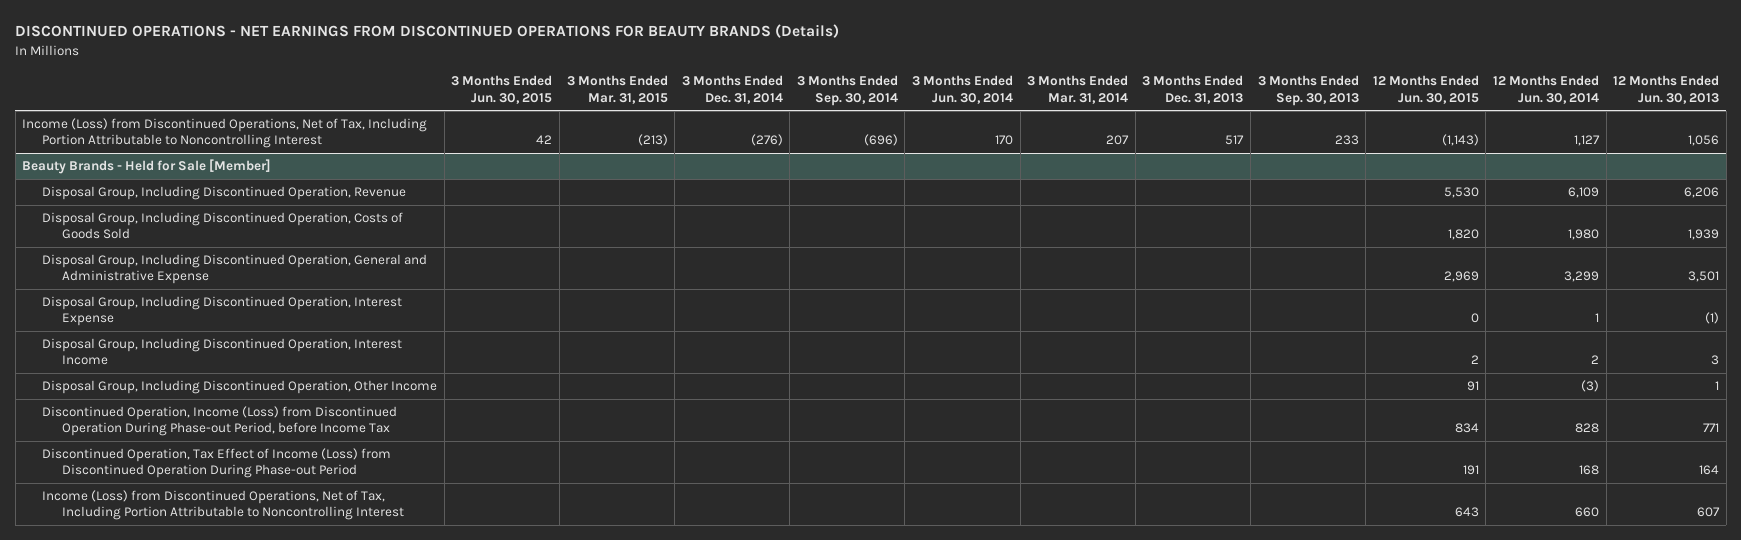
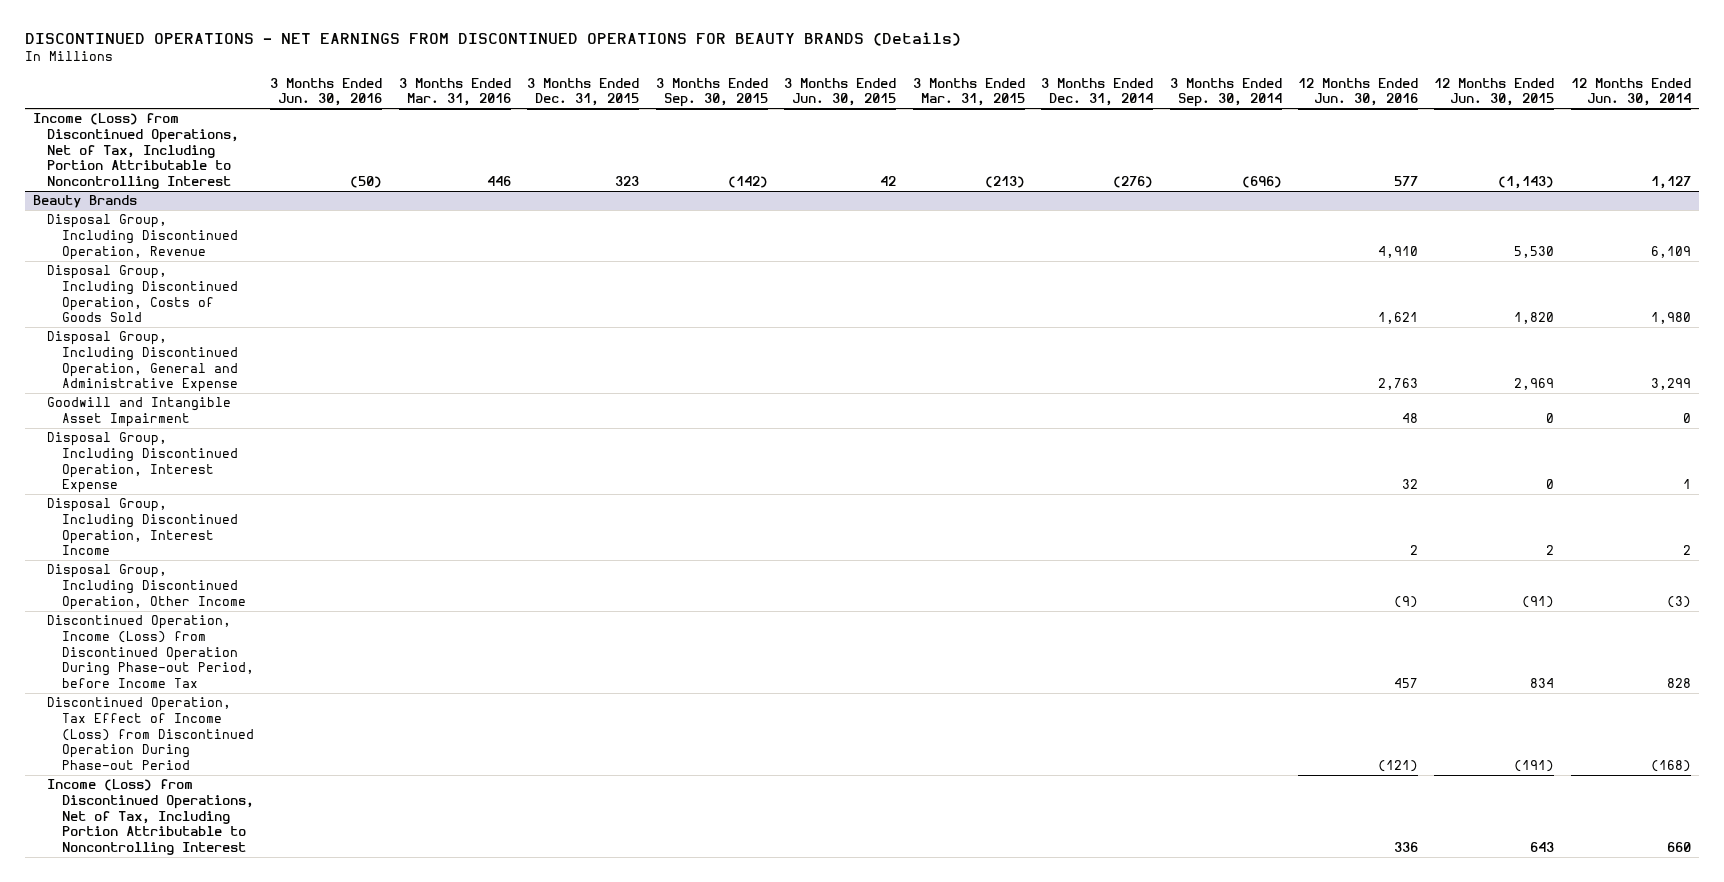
- | 3 Months Ended Jun. 30, 2015 | 3 Months Ended Mar. 31, 2015 | 3 Months Ended Dec. 31, 2014 | 3 Months Ended Sep. 30, 2014 | 3 Months Ended Jun. 30, 2014 | 3 Months Ended Mar. 31, 2014 | 3 Months Ended Dec. 31, 2013 | 3 Months Ended Sep. 30, 2013 | 12 Months Ended Jun. 30, 2015 | 12 Months Ended Jun. 30, 2014 | 12 Months Ended Jun. 30, 2013
+ | 3 Months Ended Jun. 30, 2016 | 3 Months Ended Mar. 31, 2016 | 3 Months Ended Dec. 31, 2015 | 3 Months Ended Sep. 30, 2015 | 3 Months Ended Jun. 30, 2015 | 3 Months Ended Mar. 31, 2015 | 3 Months Ended Dec. 31, 2014 | 3 Months Ended Sep. 30, 2014 | 12 Months Ended Jun. 30, 2016 | 12 Months Ended Jun. 30, 2015 | 12 Months Ended Jun. 30, 2014
- Beauty Brands - Held for Sale [Member]
+ Beauty Brands
+ Goodwill and Intangible Asset Impairment | | | | | | | | | 48 | 0 | 0
- Disposal Group, Including Discontinued Operation, Other Income | | | | | | | | | 91 | (3) | 1
+ Disposal Group, Including Discontinued Operation, Other Income | | | | | | | | | (9) | (91) | (3)
- Discontinued Operation, Tax Effect of Income (Loss) from Discontinued Operation During Phase-out Period | | | | | | | | | 191 | 168 | 164
+ Discontinued Operation, Tax Effect of Income (Loss) from Discontinued Operation During Phase-out Period | | | | | | | | | (121) | (191) | (168)

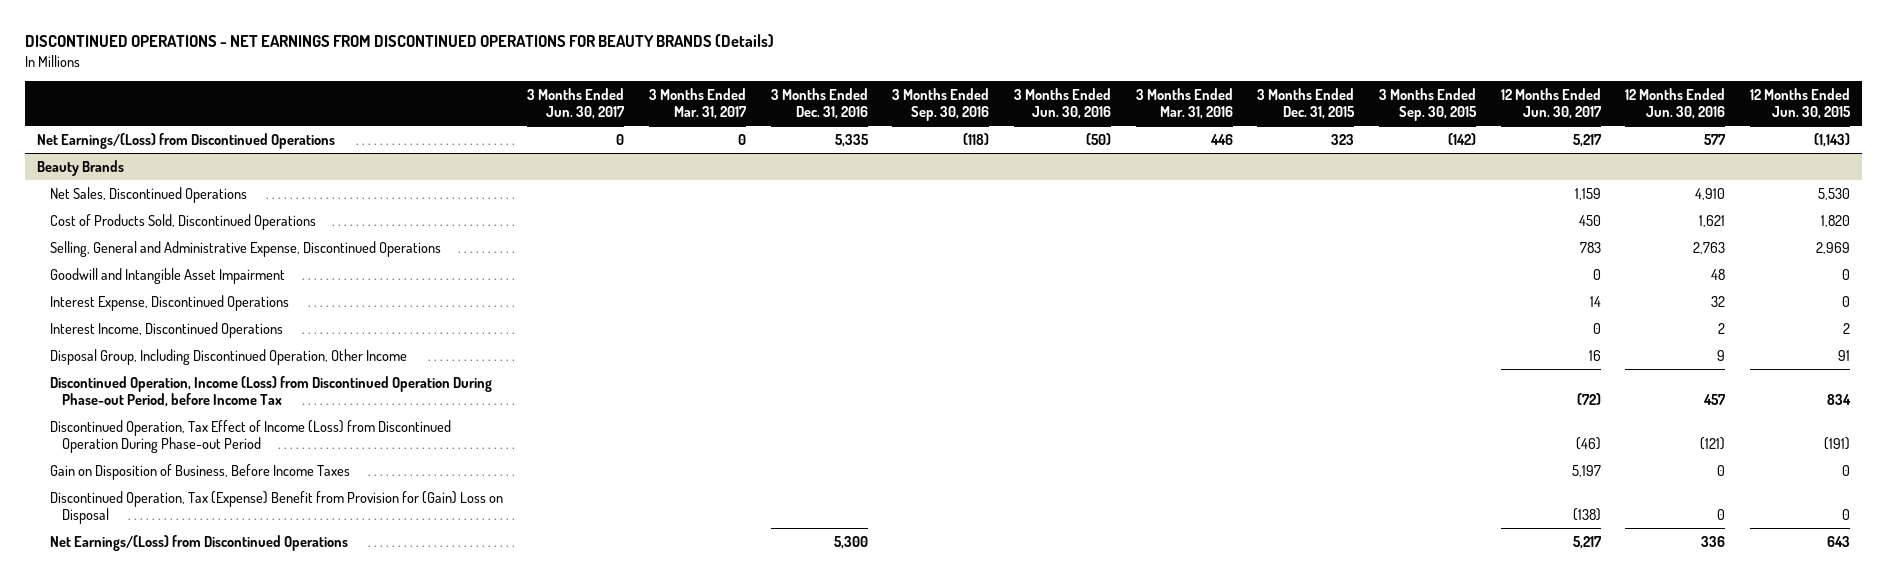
- | 3 Months Ended Jun. 30, 2016 | 3 Months Ended Mar. 31, 2016 | 3 Months Ended Dec. 31, 2015 | 3 Months Ended Sep. 30, 2015 | 3 Months Ended Jun. 30, 2015 | 3 Months Ended Mar. 31, 2015 | 3 Months Ended Dec. 31, 2014 | 3 Months Ended Sep. 30, 2014 | 12 Months Ended Jun. 30, 2016 | 12 Months Ended Jun. 30, 2015 | 12 Months Ended Jun. 30, 2014
+ | 3 Months Ended Jun. 30, 2017 | 3 Months Ended Mar. 31, 2017 | 3 Months Ended Dec. 31, 2016 | 3 Months Ended Sep. 30, 2016 | 3 Months Ended Jun. 30, 2016 | 3 Months Ended Mar. 31, 2016 | 3 Months Ended Dec. 31, 2015 | 3 Months Ended Sep. 30, 2015 | 12 Months Ended Jun. 30, 2017 | 12 Months Ended Jun. 30, 2016 | 12 Months Ended Jun. 30, 2015
- Income (Loss) from Discontinued Operations, Net of Tax, Including Portion Attributable to Noncontrolling Interest | (50) | 446 | 323 | (142) | 42 | (213) | (276) | (696) | 577 | (1,143) | 1,127
+ Net Earnings/(Loss) from Discontinued Operations | 0 | 0 | 5,335 | (118) | (50) | 446 | 323 | (142) | 5,217 | 577 | (1,143)
@ Beauty Brands
- Disposal Group, Including Discontinued Operation, Revenue | | | | | | | | | 4,910 | 5,530 | 6,109
- Disposal Group, Including Discontinued Operation, Costs of Goods Sold | | | | | | | | | 1,621 | 1,820 | 1,980
- Disposal Group, Including Discontinued Operation, General and Administrative Expense | | | | | | | | | 2,763 | 2,969 | 3,299
+ Net Sales, Discontinued Operations | | | | | | | | | 1,159 | 4,910 | 5,530
+ Cost of Products Sold, Discontinued Operations | | | | | | | | | 450 | 1,621 | 1,820
+ Selling, General and Administrative Expense, Discontinued Operations | | | | | | | | | 783 | 2,763 | 2,969
- Disposal Group, Including Discontinued Operation, Interest Expense | | | | | | | | | 32 | 0 | 1
- Disposal Group, Including Discontinued Operation, Interest Income | | | | | | | | | 2 | 2 | 2
- Disposal Group, Including Discontinued Operation, Other Income | | | | | | | | | (9) | (91) | (3)
+ Interest Expense, Discontinued Operations | | | | | | | | | 14 | 32 | 0
+ Interest Income, Discontinued Operations | | | | | | | | | 0 | 2 | 2
+ Disposal Group, Including Discontinued Operation, Other Income | | | | | | | | | 16 | 9 | 91
- Income (Loss) from Discontinued Operations, Net of Tax, Including Portion Attributable to Noncontrolling Interest | | | | | | | | | 336 | 643 | 660
+ Gain on Disposition of Business, Before Income Taxes | | | | | | | | | 5,197 | 0 | 0
+ Discontinued Operation, Tax (Expense) Benefit from Provision for (Gain) Loss on Disposal | | | | | | | | | (138) | 0 | 0
+ Net Earnings/(Loss) from Discontinued Operations | | | 5,300 | | | | | | 5,217 | 336 | 643

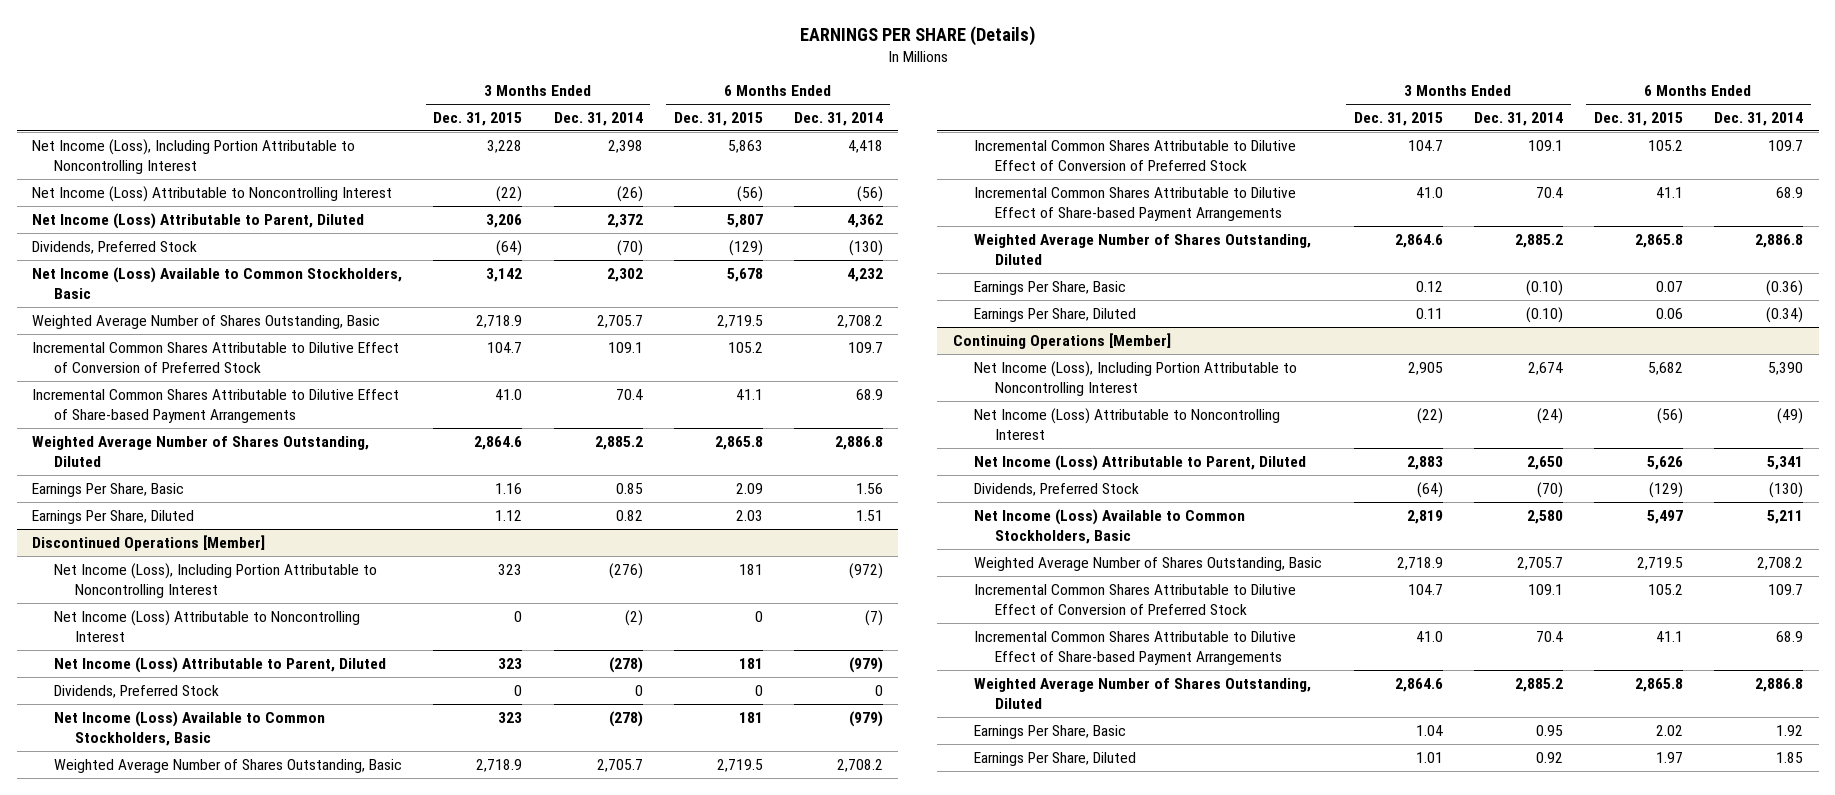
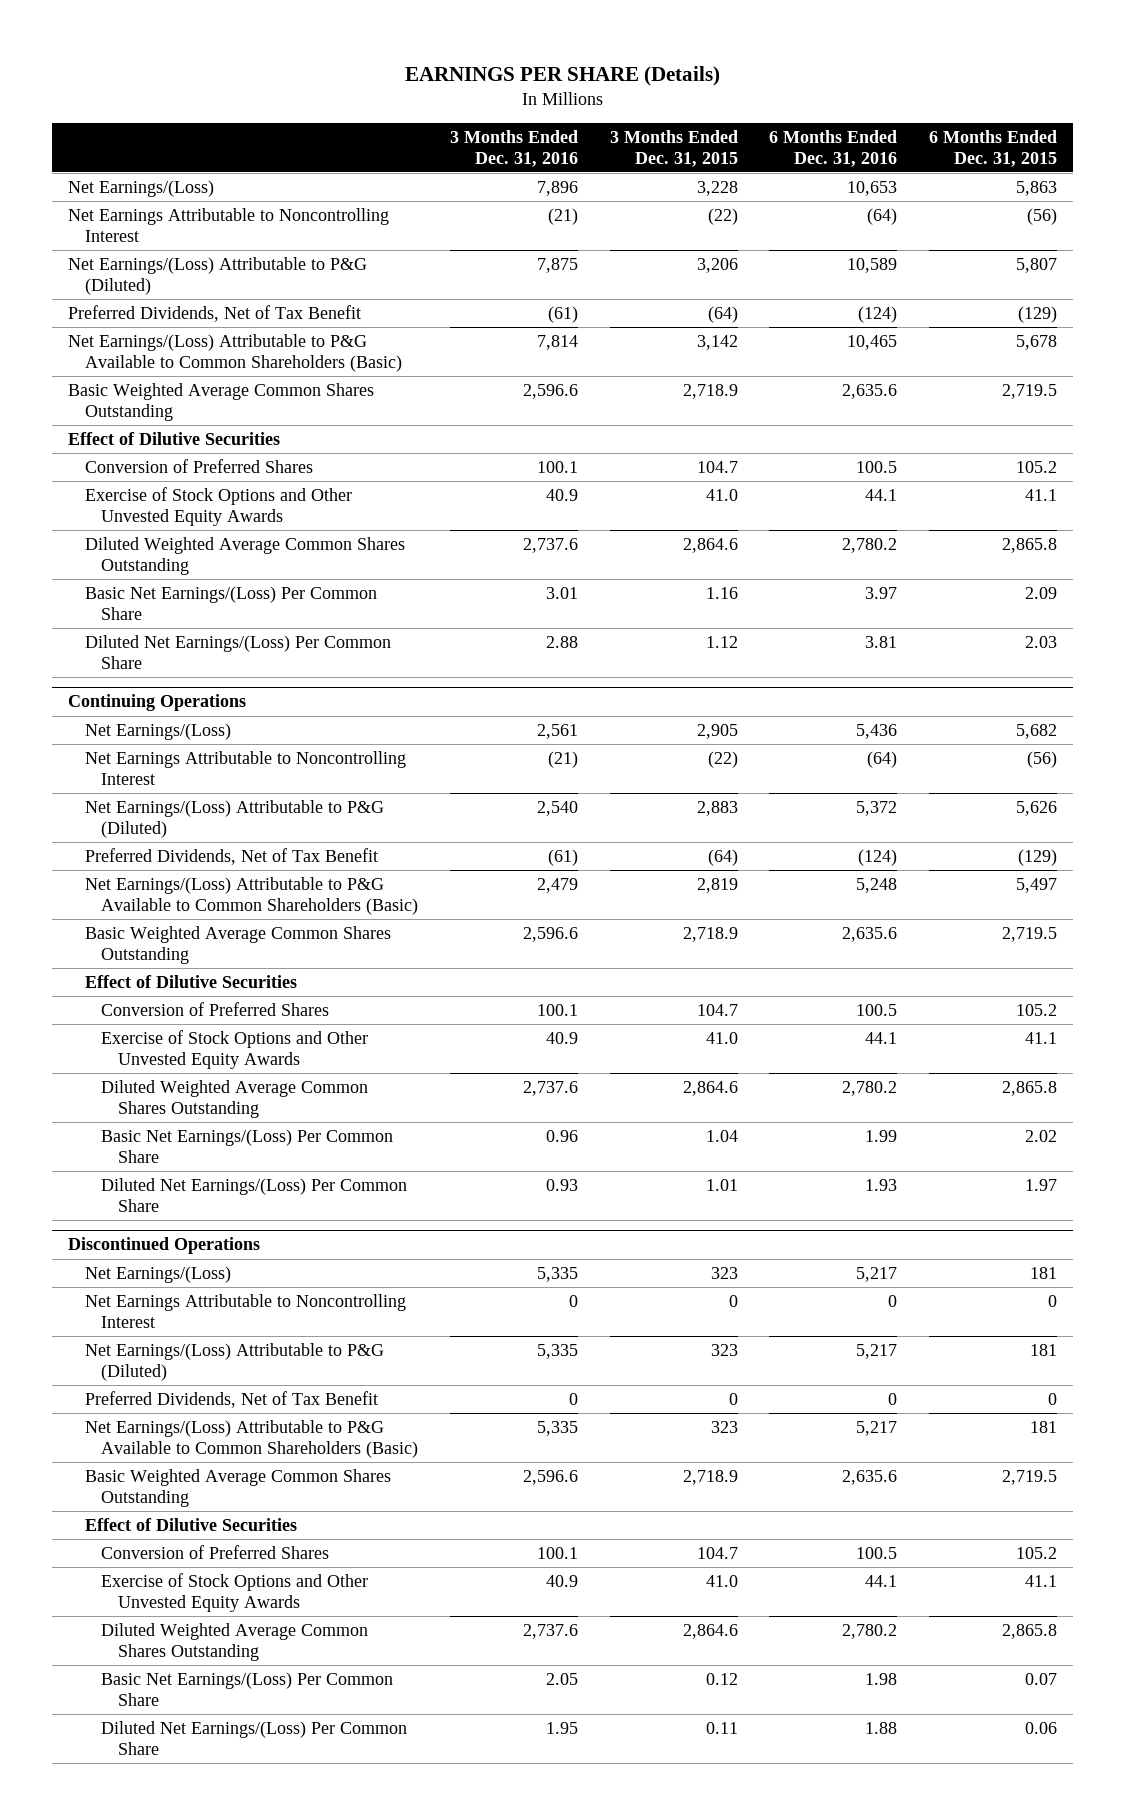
- | 3 Months Ended Dec. 31, 2015 | 3 Months Ended Dec. 31, 2014 | 6 Months Ended Dec. 31, 2015 | 6 Months Ended Dec. 31, 2014
+ | 3 Months Ended Dec. 31, 2016 | 3 Months Ended Dec. 31, 2015 | 6 Months Ended Dec. 31, 2016 | 6 Months Ended Dec. 31, 2015
- Net Income (Loss), Including Portion Attributable to Noncontrolling Interest | 3,228 | 2,398 | 5,863 | 4,418
- Net Income (Loss) Attributable to Noncontrolling Interest | (22) | (26) | (56) | (56)
- Net Income (Loss) Attributable to Parent, Diluted | 3,206 | 2,372 | 5,807 | 4,362
- Dividends, Preferred Stock | (64) | (70) | (129) | (130)
- Net Income (Loss) Available to Common Stockholders, Basic | 3,142 | 2,302 | 5,678 | 4,232
- Weighted Average Number of Shares Outstanding, Basic | 2,718.9 | 2,705.7 | 2,719.5 | 2,708.2
- Incremental Common Shares Attributable to Dilutive Effect of Conversion of Preferred Stock | 104.7 | 109.1 | 105.2 | 109.7
- Incremental Common Shares Attributable to Dilutive Effect of Share-based Payment Arrangements | 41.0 | 70.4 | 41.1 | 68.9
- Weighted Average Number of Shares Outstanding, Diluted | 2,864.6 | 2,885.2 | 2,865.8 | 2,886.8
- Earnings Per Share, Basic | 1.16 | 0.85 | 2.09 | 1.56
- Earnings Per Share, Diluted | 1.12 | 0.82 | 2.03 | 1.51
- Discontinued Operations [Member]
- Net Income (Loss), Including Portion Attributable to Noncontrolling Interest | 323 | (276) | 181 | (972)
- Net Income (Loss) Attributable to Noncontrolling Interest | 0 | (2) | 0 | (7)
- Net Income (Loss) Attributable to Parent, Diluted | 323 | (278) | 181 | (979)
- Dividends, Preferred Stock | 0 | 0 | 0 | 0
- Net Income (Loss) Available to Common Stockholders, Basic | 323 | (278) | 181 | (979)
- Weighted Average Number of Shares Outstanding, Basic | 2,718.9 | 2,705.7 | 2,719.5 | 2,708.2
- Incremental Common Shares Attributable to Dilutive Effect of Conversion of Preferred Stock | 104.7 | 109.1 | 105.2 | 109.7
- Incremental Common Shares Attributable to Dilutive Effect of Share-based Payment Arrangements | 41.0 | 70.4 | 41.1 | 68.9
- Weighted Average Number of Shares Outstanding, Diluted | 2,864.6 | 2,885.2 | 2,865.8 | 2,886.8
- Earnings Per Share, Basic | 0.12 | (0.10) | 0.07 | (0.36)
- Earnings Per Share, Diluted | 0.11 | (0.10) | 0.06 | (0.34)
- Continuing Operations [Member]
- Net Income (Loss), Including Portion Attributable to Noncontrolling Interest | 2,905 | 2,674 | 5,682 | 5,390
- Net Income (Loss) Attributable to Noncontrolling Interest | (22) | (24) | (56) | (49)
- Net Income (Loss) Attributable to Parent, Diluted | 2,883 | 2,650 | 5,626 | 5,341
- Dividends, Preferred Stock | (64) | (70) | (129) | (130)
- Net Income (Loss) Available to Common Stockholders, Basic | 2,819 | 2,580 | 5,497 | 5,211
- Weighted Average Number of Shares Outstanding, Basic | 2,718.9 | 2,705.7 | 2,719.5 | 2,708.2
- Incremental Common Shares Attributable to Dilutive Effect of Conversion of Preferred Stock | 104.7 | 109.1 | 105.2 | 109.7
- Incremental Common Shares Attributable to Dilutive Effect of Share-based Payment Arrangements | 41.0 | 70.4 | 41.1 | 68.9
- Weighted Average Number of Shares Outstanding, Diluted | 2,864.6 | 2,885.2 | 2,865.8 | 2,886.8
- Earnings Per Share, Basic | 1.04 | 0.95 | 2.02 | 1.92
- Earnings Per Share, Diluted | 1.01 | 0.92 | 1.97 | 1.85
+ Net Earnings/(Loss) | 7,896 | 3,228 | 10,653 | 5,863
+ Net Earnings Attributable to Noncontrolling Interest | (21) | (22) | (64) | (56)
+ Net Earnings/(Loss) Attributable to P&G (Diluted) | 7,875 | 3,206 | 10,589 | 5,807
+ Preferred Dividends, Net of Tax Benefit | (61) | (64) | (124) | (129)
+ Net Earnings/(Loss) Attributable to P&G Available to Common Shareholders (Basic) | 7,814 | 3,142 | 10,465 | 5,678
+ Basic Weighted Average Common Shares Outstanding | 2,596.6 | 2,718.9 | 2,635.6 | 2,719.5
+ Effect of Dilutive Securities
+ Conversion of Preferred Shares | 100.1 | 104.7 | 100.5 | 105.2
+ Exercise of Stock Options and Other Unvested Equity Awards | 40.9 | 41.0 | 44.1 | 41.1
+ Diluted Weighted Average Common Shares Outstanding | 2,737.6 | 2,864.6 | 2,780.2 | 2,865.8
+ Basic Net Earnings/(Loss) Per Common Share | 3.01 | 1.16 | 3.97 | 2.09
+ Diluted Net Earnings/(Loss) Per Common Share | 2.88 | 1.12 | 3.81 | 2.03
+ Continuing Operations
+ Net Earnings/(Loss) | 2,561 | 2,905 | 5,436 | 5,682
+ Net Earnings Attributable to Noncontrolling Interest | (21) | (22) | (64) | (56)
+ Net Earnings/(Loss) Attributable to P&G (Diluted) | 2,540 | 2,883 | 5,372 | 5,626
+ Preferred Dividends, Net of Tax Benefit | (61) | (64) | (124) | (129)
+ Net Earnings/(Loss) Attributable to P&G Available to Common Shareholders (Basic) | 2,479 | 2,819 | 5,248 | 5,497
+ Basic Weighted Average Common Shares Outstanding | 2,596.6 | 2,718.9 | 2,635.6 | 2,719.5
+ Effect of Dilutive Securities
+ Conversion of Preferred Shares | 100.1 | 104.7 | 100.5 | 105.2
+ Exercise of Stock Options and Other Unvested Equity Awards | 40.9 | 41.0 | 44.1 | 41.1
+ Diluted Weighted Average Common Shares Outstanding | 2,737.6 | 2,864.6 | 2,780.2 | 2,865.8
+ Basic Net Earnings/(Loss) Per Common Share | 0.96 | 1.04 | 1.99 | 2.02
+ Diluted Net Earnings/(Loss) Per Common Share | 0.93 | 1.01 | 1.93 | 1.97
+ Discontinued Operations
+ Net Earnings/(Loss) | 5,335 | 323 | 5,217 | 181
+ Net Earnings Attributable to Noncontrolling Interest | 0 | 0 | 0 | 0
+ Net Earnings/(Loss) Attributable to P&G (Diluted) | 5,335 | 323 | 5,217 | 181
+ Preferred Dividends, Net of Tax Benefit | 0 | 0 | 0 | 0
+ Net Earnings/(Loss) Attributable to P&G Available to Common Shareholders (Basic) | 5,335 | 323 | 5,217 | 181
+ Basic Weighted Average Common Shares Outstanding | 2,596.6 | 2,718.9 | 2,635.6 | 2,719.5
+ Effect of Dilutive Securities
+ Conversion of Preferred Shares | 100.1 | 104.7 | 100.5 | 105.2
+ Exercise of Stock Options and Other Unvested Equity Awards | 40.9 | 41.0 | 44.1 | 41.1
+ Diluted Weighted Average Common Shares Outstanding | 2,737.6 | 2,864.6 | 2,780.2 | 2,865.8
+ Basic Net Earnings/(Loss) Per Common Share | 2.05 | 0.12 | 1.98 | 0.07
+ Diluted Net Earnings/(Loss) Per Common Share | 1.95 | 0.11 | 1.88 | 0.06

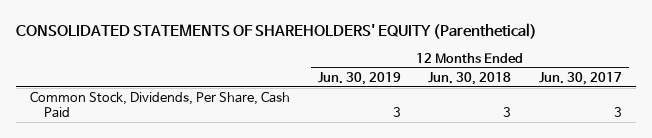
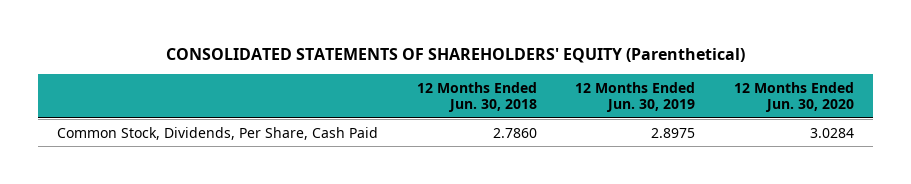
- | 12 Months Ended Jun. 30, 2019 | 12 Months Ended Jun. 30, 2018 | 12 Months Ended Jun. 30, 2017
+ | 12 Months Ended Jun. 30, 2018 | 12 Months Ended Jun. 30, 2019 | 12 Months Ended Jun. 30, 2020
- Common Stock, Dividends, Per Share, Cash Paid | 3 | 3 | 3
+ Common Stock, Dividends, Per Share, Cash Paid | 2.7860 | 2.8975 | 3.0284

